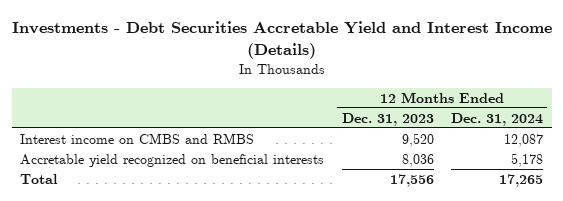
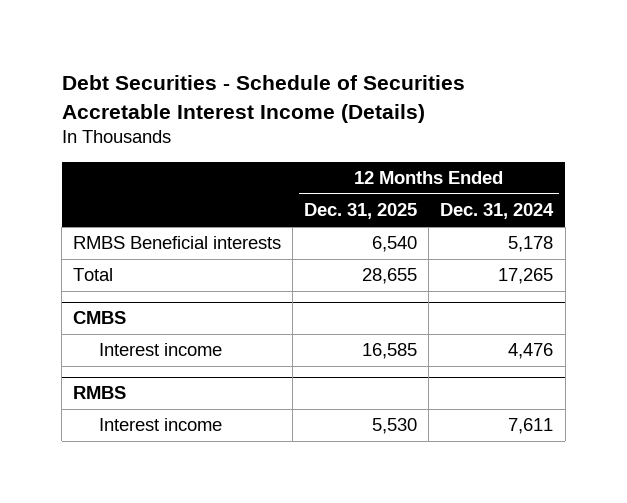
- Investments - Debt Securities Accretable Yield and Interest Income (Details)
+ Debt Securities - Schedule of Securities Accretable Interest Income (Details)
- | 12 Months Ended Dec. 31, 2023 | 12 Months Ended Dec. 31, 2024
+ | 12 Months Ended Dec. 31, 2025 | 12 Months Ended Dec. 31, 2024
- Interest income on CMBS and RMBS | 9,520 | 12,087
- Accretable yield recognized on beneficial interests | 8,036 | 5,178
+ RMBS Beneficial interests | 6,540 | 5,178
+ CMBS
+ Interest income | 16,585 | 4,476
+ RMBS
+ Interest income | 5,530 | 7,611

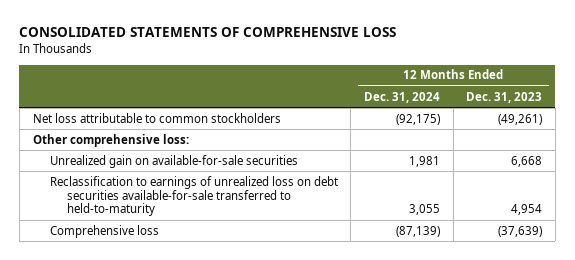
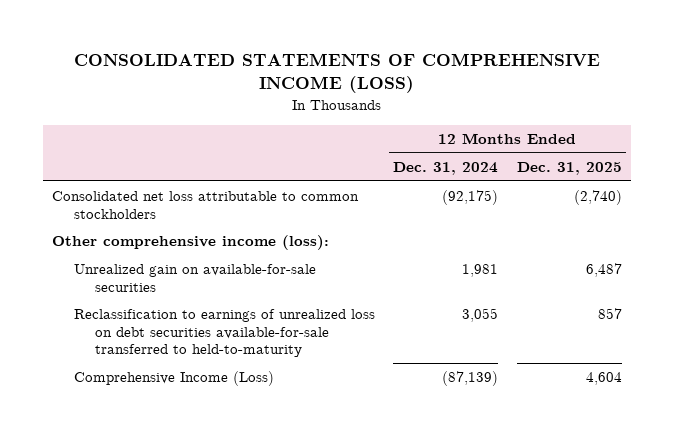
- CONSOLIDATED STATEMENTS OF COMPREHENSIVE LOSS
+ CONSOLIDATED STATEMENTS OF COMPREHENSIVE INCOME (LOSS)
- | 12 Months Ended Dec. 31, 2024 | 12 Months Ended Dec. 31, 2023
+ | 12 Months Ended Dec. 31, 2024 | 12 Months Ended Dec. 31, 2025
- Net loss attributable to common stockholders | (92,175) | (49,261)
- Other comprehensive loss:
+ Consolidated net loss attributable to common stockholders | (92,175) | (2,740)
+ Other comprehensive income (loss):
- Comprehensive loss | (87,139) | (37,639)
+ Comprehensive Income (Loss) | (87,139) | 4,604

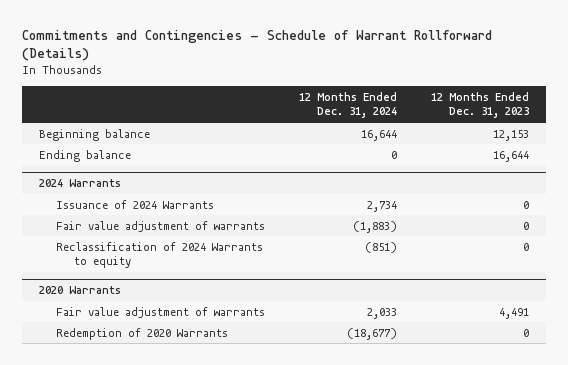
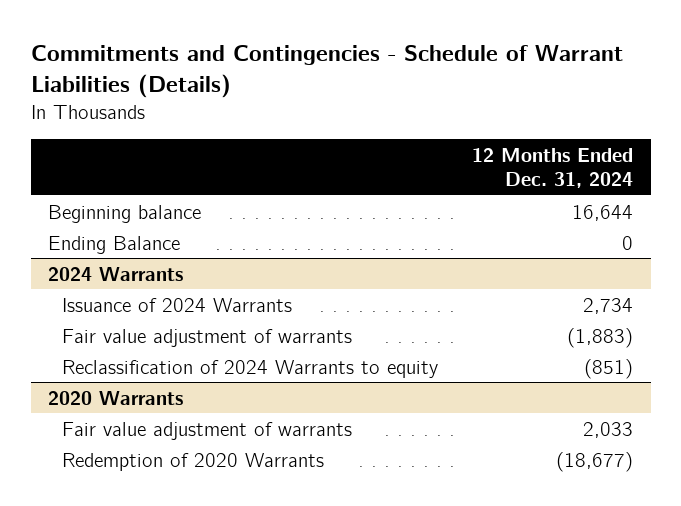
- Commitments and Contingencies - Schedule of Warrant Rollforward (Details)
+ Commitments and Contingencies - Schedule of Warrant Liabilities (Details)
- | 12 Months Ended Dec. 31, 2024 | 12 Months Ended Dec. 31, 2023
+ | 12 Months Ended Dec. 31, 2024
- Ending balance | 0 | 16,644
+ Ending Balance | 0

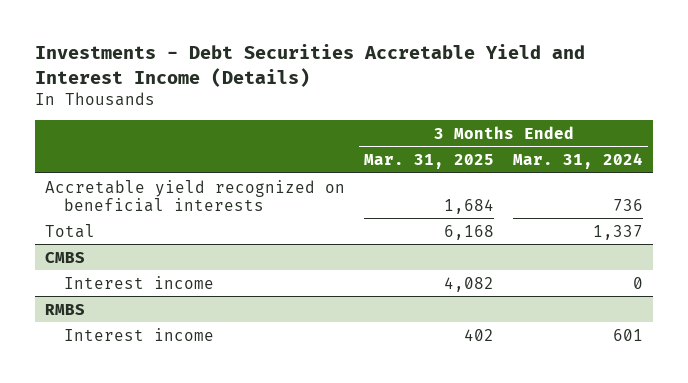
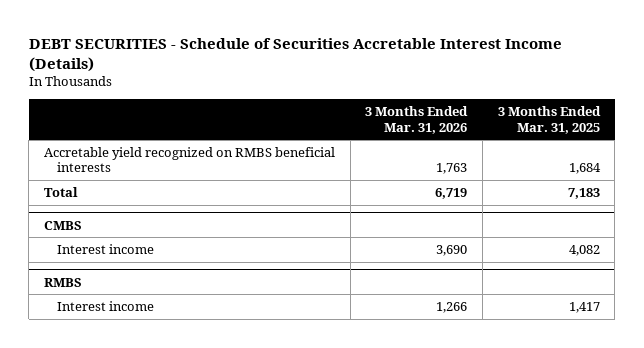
- Investments - Debt Securities Accretable Yield and Interest Income (Details)
+ DEBT SECURITIES - Schedule of Securities Accretable Interest Income (Details)
- | 3 Months Ended Mar. 31, 2025 | 3 Months Ended Mar. 31, 2024
+ | 3 Months Ended Mar. 31, 2026 | 3 Months Ended Mar. 31, 2025
- Accretable yield recognized on beneficial interests | 1,684 | 736
- Total | 6,168 | 1,337
+ Accretable yield recognized on RMBS beneficial interests | 1,763 | 1,684
+ Total | 6,719 | 7,183
@ RMBS
- Interest income | 402 | 601
+ Interest income | 1,266 | 1,417

